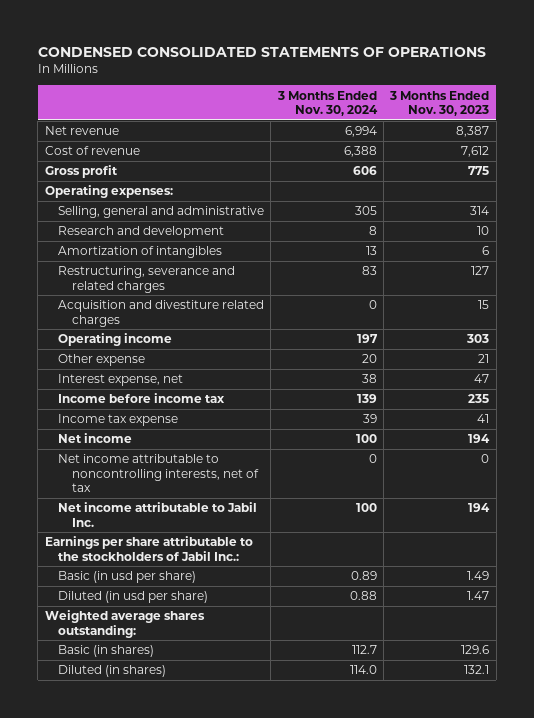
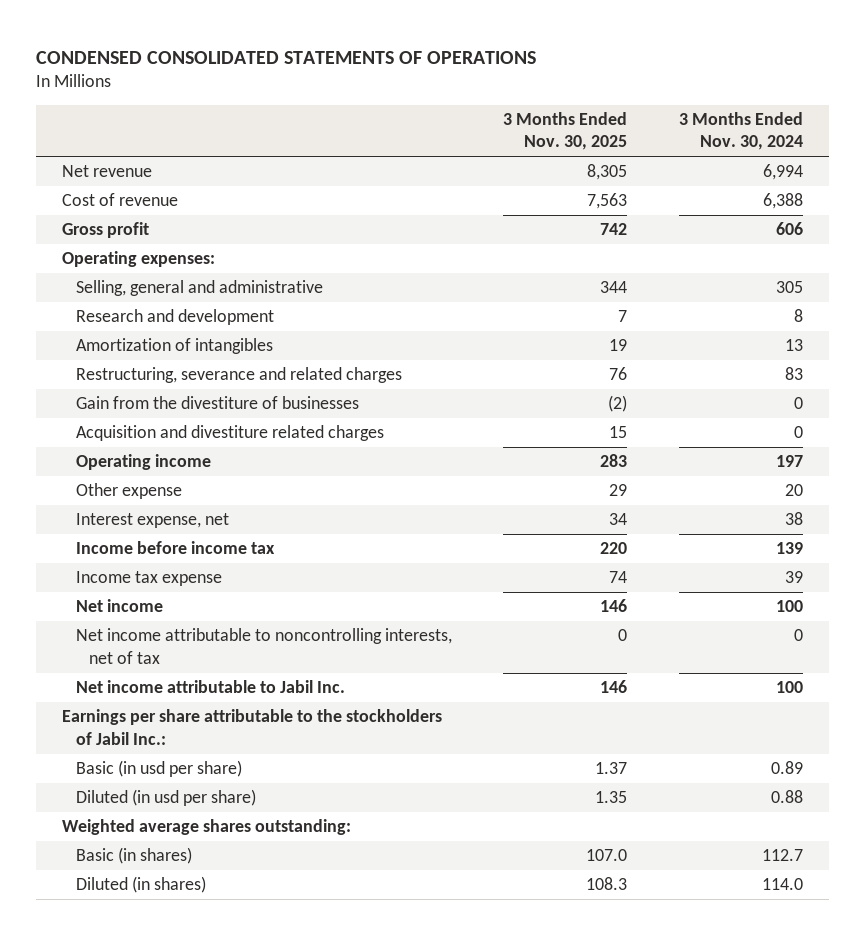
- | 3 Months Ended Nov. 30, 2024 | 3 Months Ended Nov. 30, 2023
+ | 3 Months Ended Nov. 30, 2025 | 3 Months Ended Nov. 30, 2024
+ Gain from the divestiture of businesses | (2) | 0

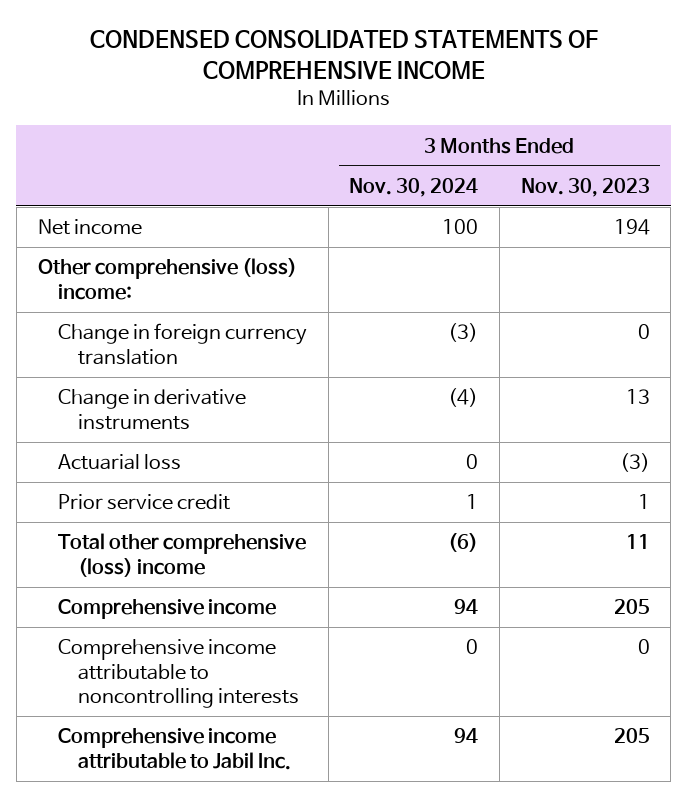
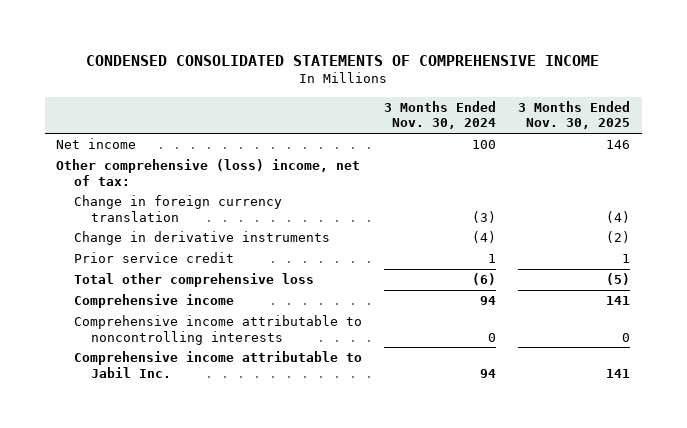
- | 3 Months Ended Nov. 30, 2024 | 3 Months Ended Nov. 30, 2023
+ | 3 Months Ended Nov. 30, 2024 | 3 Months Ended Nov. 30, 2025
- Other comprehensive (loss) income:
+ Other comprehensive (loss) income, net of tax:
- Actuarial loss | 0 | (3)
- Total other comprehensive (loss) income | (6) | 11
+ Total other comprehensive loss | (6) | (5)

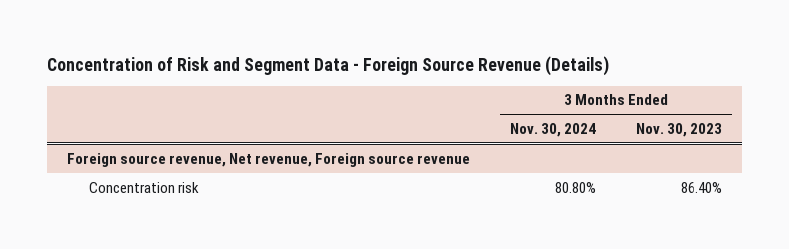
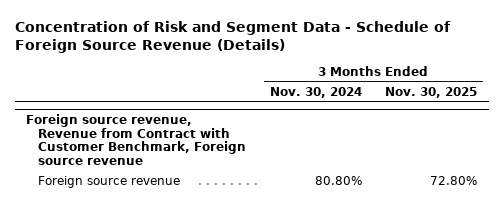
- Concentration of Risk and Segment Data - Foreign Source Revenue (Details)
+ Concentration of Risk and Segment Data - Schedule of Foreign Source Revenue (Details)
- | 3 Months Ended Nov. 30, 2024 | 3 Months Ended Nov. 30, 2023
+ | 3 Months Ended Nov. 30, 2024 | 3 Months Ended Nov. 30, 2025
- Foreign source revenue, Net revenue, Foreign source revenue
- Concentration risk | 80.80% | 86.40%
+ Foreign source revenue, Revenue from Contract with Customer Benchmark, Foreign source revenue
+ Foreign source revenue | 80.80% | 72.80%

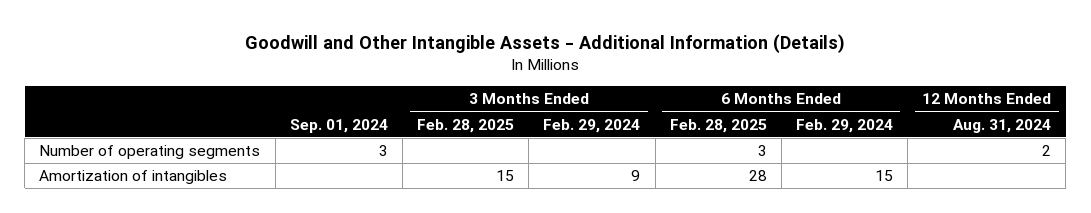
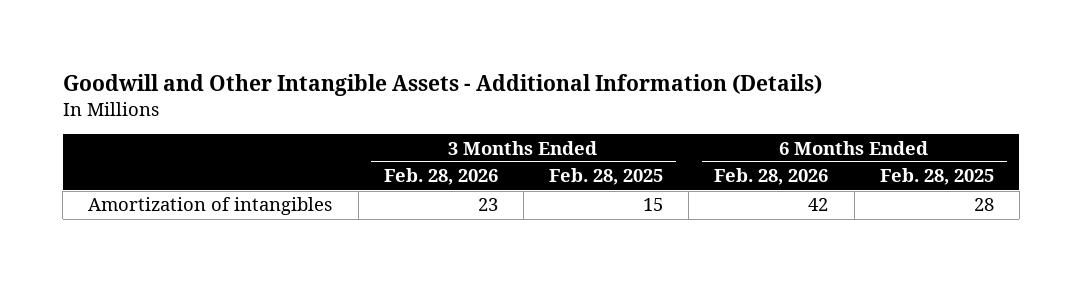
- | Sep. 01, 2024 | 3 Months Ended Feb. 28, 2025 | 3 Months Ended Feb. 29, 2024 | 6 Months Ended Feb. 28, 2025 | 6 Months Ended Feb. 29, 2024 | 12 Months Ended Aug. 31, 2024
+ | 3 Months Ended Feb. 28, 2026 | 3 Months Ended Feb. 28, 2025 | 6 Months Ended Feb. 28, 2026 | 6 Months Ended Feb. 28, 2025
- Number of operating segments | 3 | | | 3 | | 2

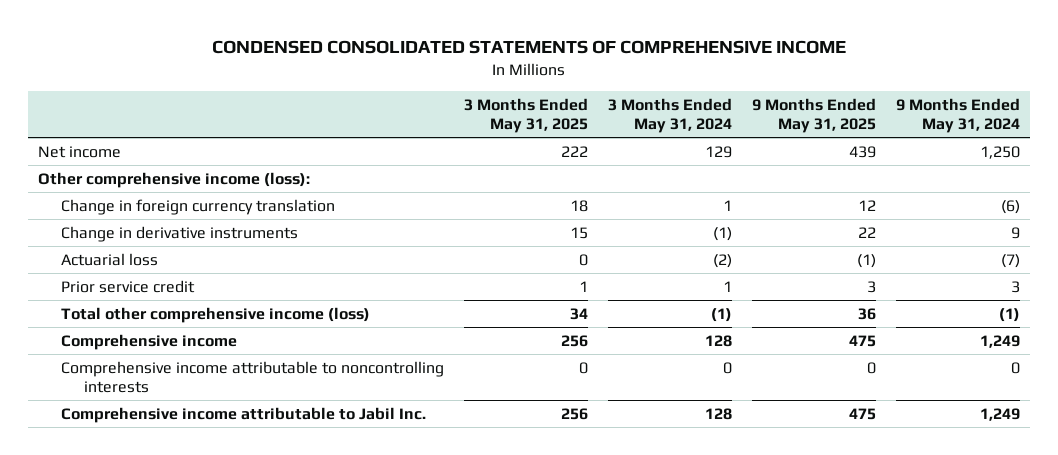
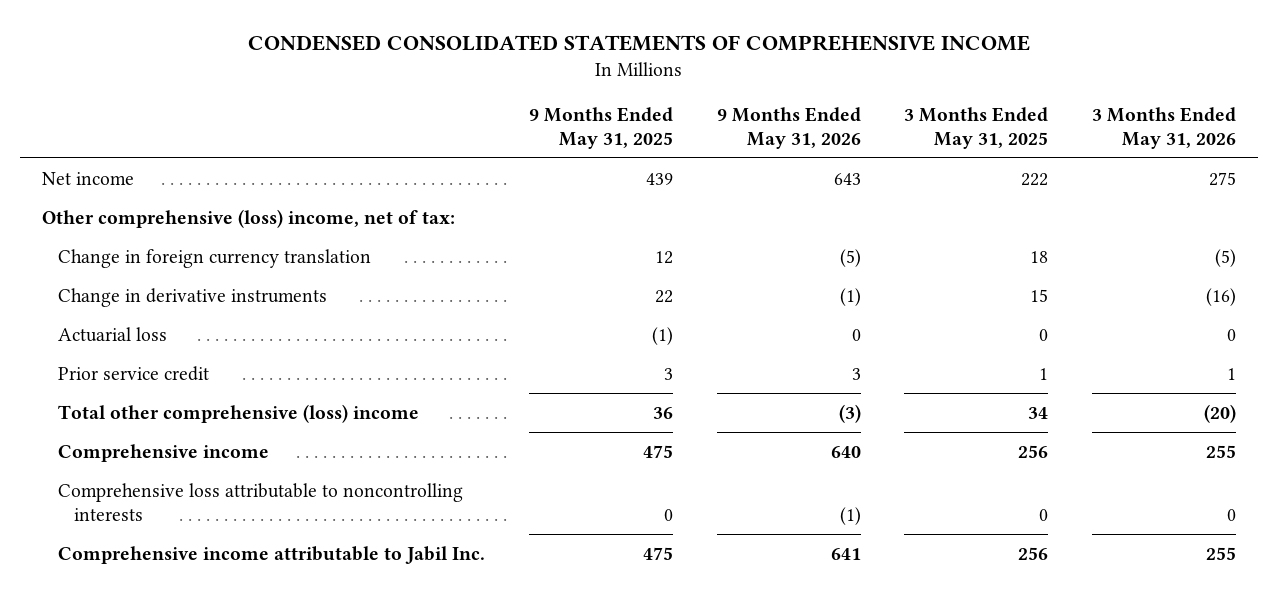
- | 3 Months Ended May 31, 2025 | 3 Months Ended May 31, 2024 | 9 Months Ended May 31, 2025 | 9 Months Ended May 31, 2024
+ | 9 Months Ended May 31, 2025 | 9 Months Ended May 31, 2026 | 3 Months Ended May 31, 2025 | 3 Months Ended May 31, 2026
- Other comprehensive income (loss):
+ Other comprehensive (loss) income, net of tax:
- Total other comprehensive income (loss) | 34 | (1) | 36 | (1)
+ Total other comprehensive (loss) income | 36 | (3) | 34 | (20)
- Comprehensive income attributable to noncontrolling interests | 0 | 0 | 0 | 0
+ Comprehensive loss attributable to noncontrolling interests | 0 | (1) | 0 | 0

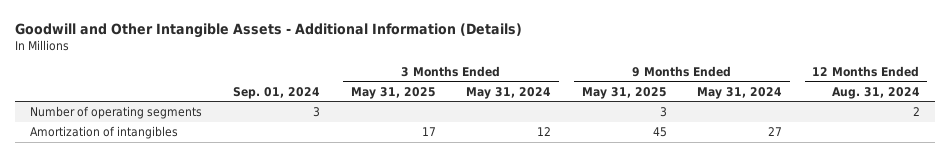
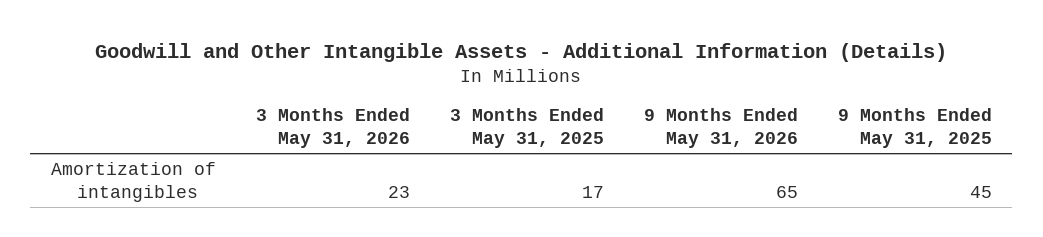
- | Sep. 01, 2024 | 3 Months Ended May 31, 2025 | 3 Months Ended May 31, 2024 | 9 Months Ended May 31, 2025 | 9 Months Ended May 31, 2024 | 12 Months Ended Aug. 31, 2024
+ | 3 Months Ended May 31, 2026 | 3 Months Ended May 31, 2025 | 9 Months Ended May 31, 2026 | 9 Months Ended May 31, 2025
- Number of operating segments | 3 | | | 3 | | 2

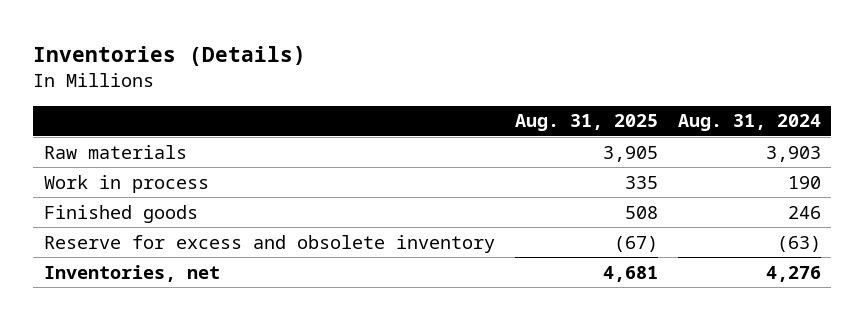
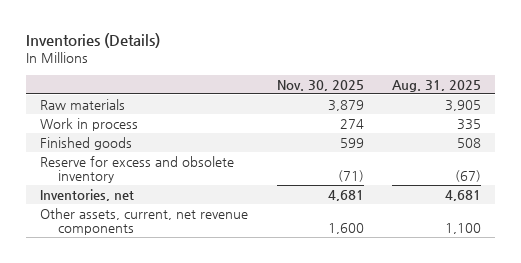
- | Aug. 31, 2025 | Aug. 31, 2024
+ | Nov. 30, 2025 | Aug. 31, 2025
+ Other assets, current, net revenue components | 1,600 | 1,100

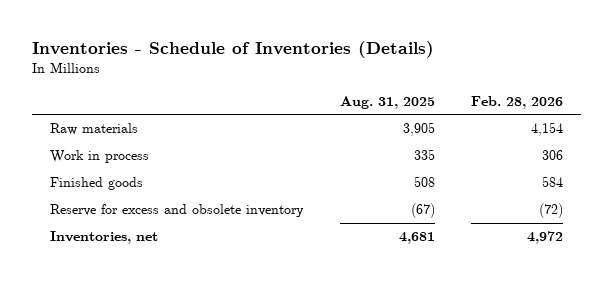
- Inventories (Details)
+ Inventories - Schedule of Inventories (Details)
- | Nov. 30, 2025 | Aug. 31, 2025
+ | Aug. 31, 2025 | Feb. 28, 2026
- Other assets, current, net revenue components | 1,600 | 1,100

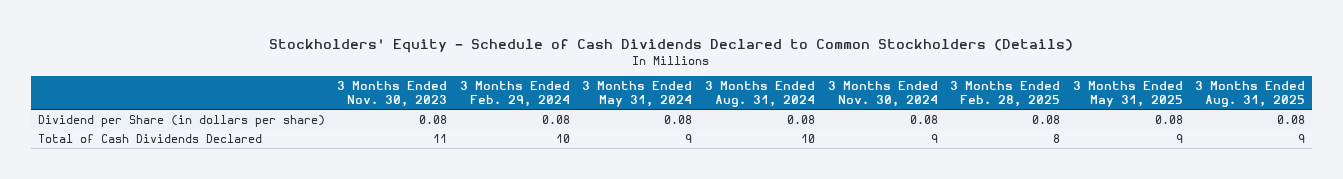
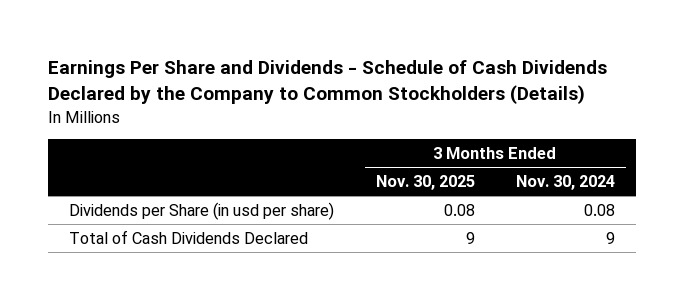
- Stockholders' Equity - Schedule of Cash Dividends Declared to Common Stockholders (Details)
+ Earnings Per Share and Dividends - Schedule of Cash Dividends Declared by the Company to Common Stockholders (Details)
- | 3 Months Ended Nov. 30, 2023 | 3 Months Ended Feb. 29, 2024 | 3 Months Ended May 31, 2024 | 3 Months Ended Aug. 31, 2024 | 3 Months Ended Nov. 30, 2024 | 3 Months Ended Feb. 28, 2025 | 3 Months Ended May 31, 2025 | 3 Months Ended Aug. 31, 2025
+ | 3 Months Ended Nov. 30, 2025 | 3 Months Ended Nov. 30, 2024
- Dividend per Share (in dollars per share) | 0.08 | 0.08 | 0.08 | 0.08 | 0.08 | 0.08 | 0.08 | 0.08
+ Dividends per Share (in usd per share) | 0.08 | 0.08

